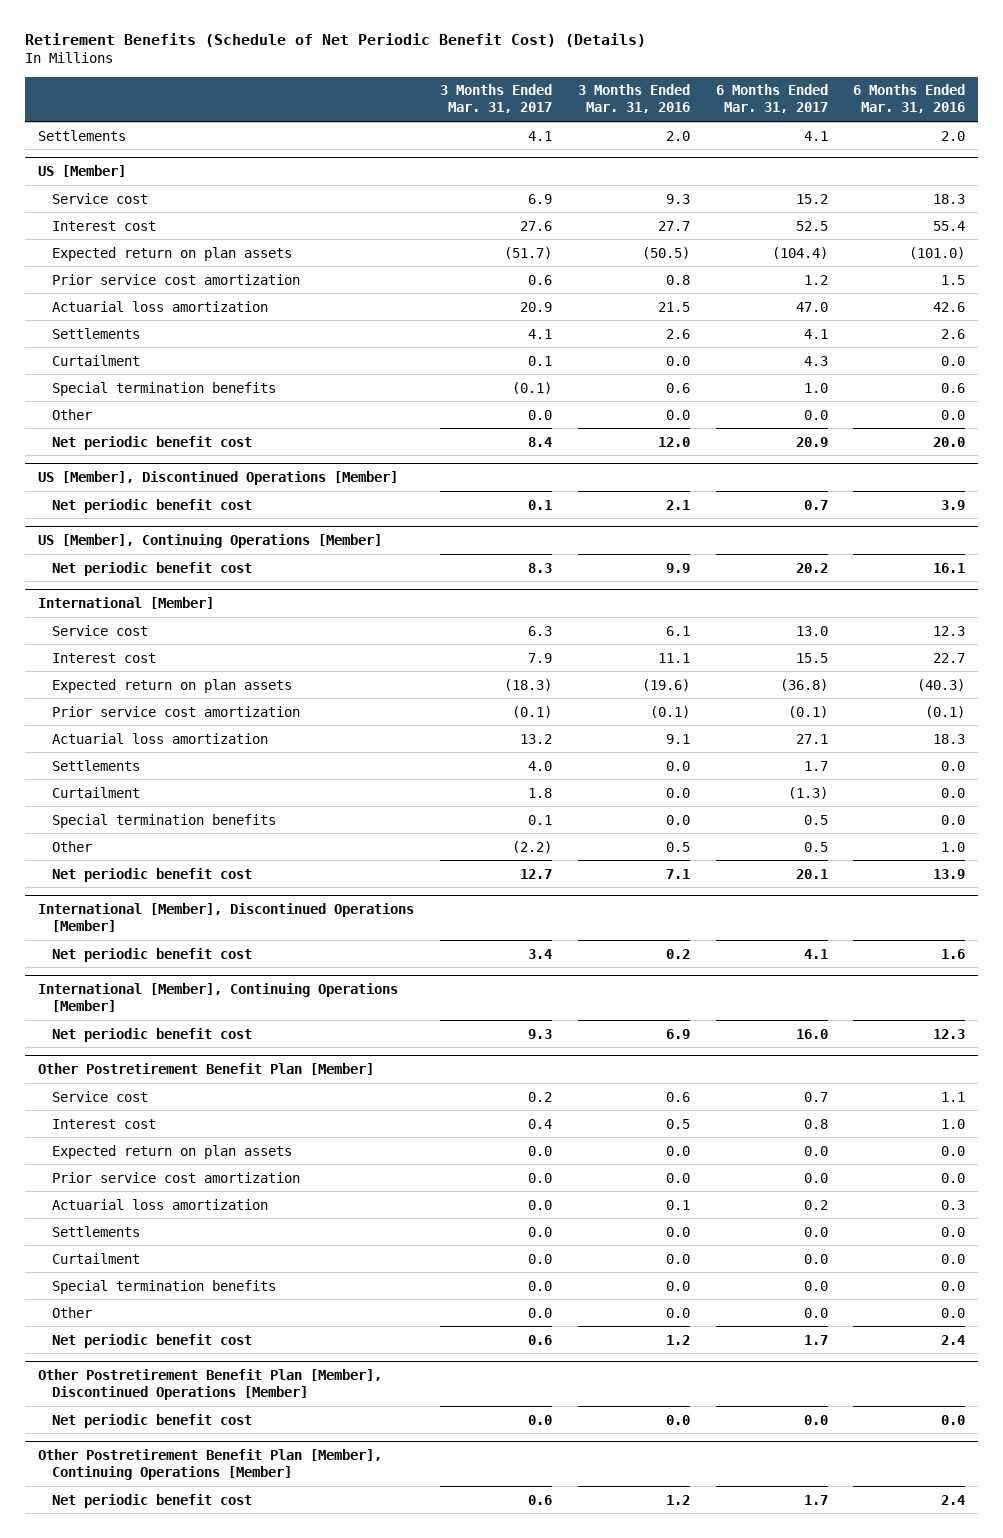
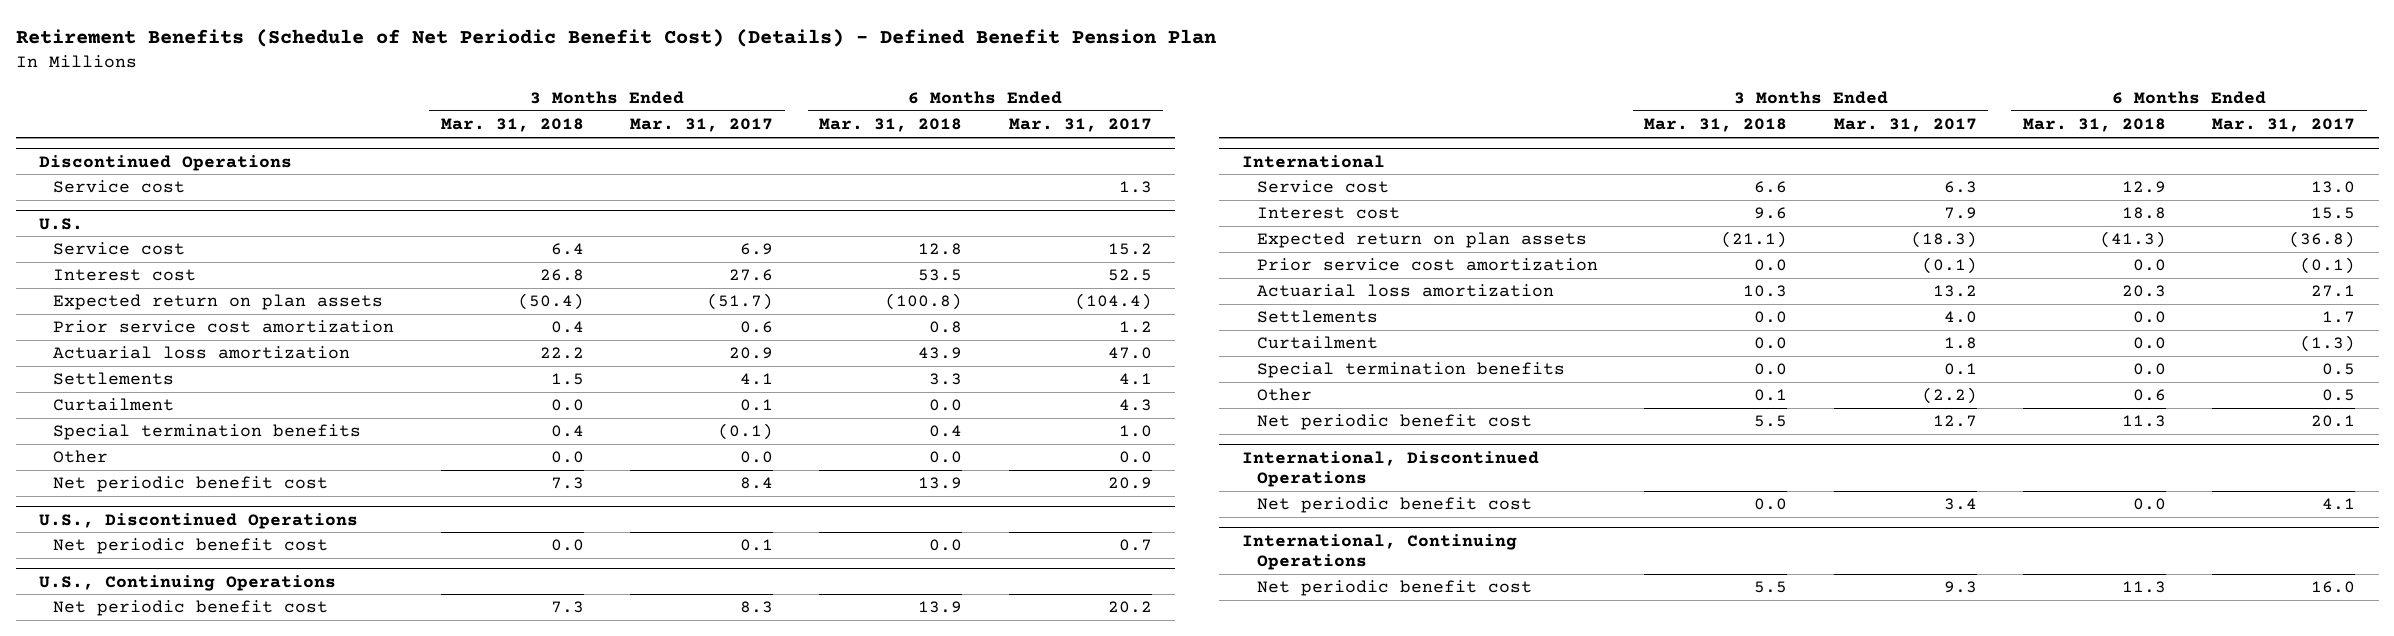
- Retirement Benefits (Schedule of Net Periodic Benefit Cost) (Details)
+ Retirement Benefits (Schedule of Net Periodic Benefit Cost) (Details) - Defined Benefit Pension Plan
- | 3 Months Ended Mar. 31, 2017 | 3 Months Ended Mar. 31, 2016 | 6 Months Ended Mar. 31, 2017 | 6 Months Ended Mar. 31, 2016
+ | 3 Months Ended Mar. 31, 2018 | 3 Months Ended Mar. 31, 2017 | 6 Months Ended Mar. 31, 2018 | 6 Months Ended Mar. 31, 2017
- Settlements | 4.1 | 2.0 | 4.1 | 2.0
- US [Member]
+ Discontinued Operations
+ Service cost | | | | 1.3
+ U.S.
- US [Member], Discontinued Operations [Member]
+ U.S., Discontinued Operations
- US [Member], Continuing Operations [Member]
+ U.S., Continuing Operations
- International [Member]
+ International
- International [Member], Discontinued Operations [Member]
+ International, Discontinued Operations
- International [Member], Continuing Operations [Member]
+ International, Continuing Operations
- Other Postretirement Benefit Plan [Member]
- Service cost | 0.2 | 0.6 | 0.7 | 1.1
- Interest cost | 0.4 | 0.5 | 0.8 | 1.0
- Expected return on plan assets | 0.0 | 0.0 | 0.0 | 0.0
- Prior service cost amortization | 0.0 | 0.0 | 0.0 | 0.0
- Actuarial loss amortization | 0.0 | 0.1 | 0.2 | 0.3
- Settlements | 0.0 | 0.0 | 0.0 | 0.0
- Curtailment | 0.0 | 0.0 | 0.0 | 0.0
- Special termination benefits | 0.0 | 0.0 | 0.0 | 0.0
- Other | 0.0 | 0.0 | 0.0 | 0.0
- Net periodic benefit cost | 0.6 | 1.2 | 1.7 | 2.4
- Other Postretirement Benefit Plan [Member], Discontinued Operations [Member]
- Net periodic benefit cost | 0.0 | 0.0 | 0.0 | 0.0
- Other Postretirement Benefit Plan [Member], Continuing Operations [Member]
- Net periodic benefit cost | 0.6 | 1.2 | 1.7 | 2.4

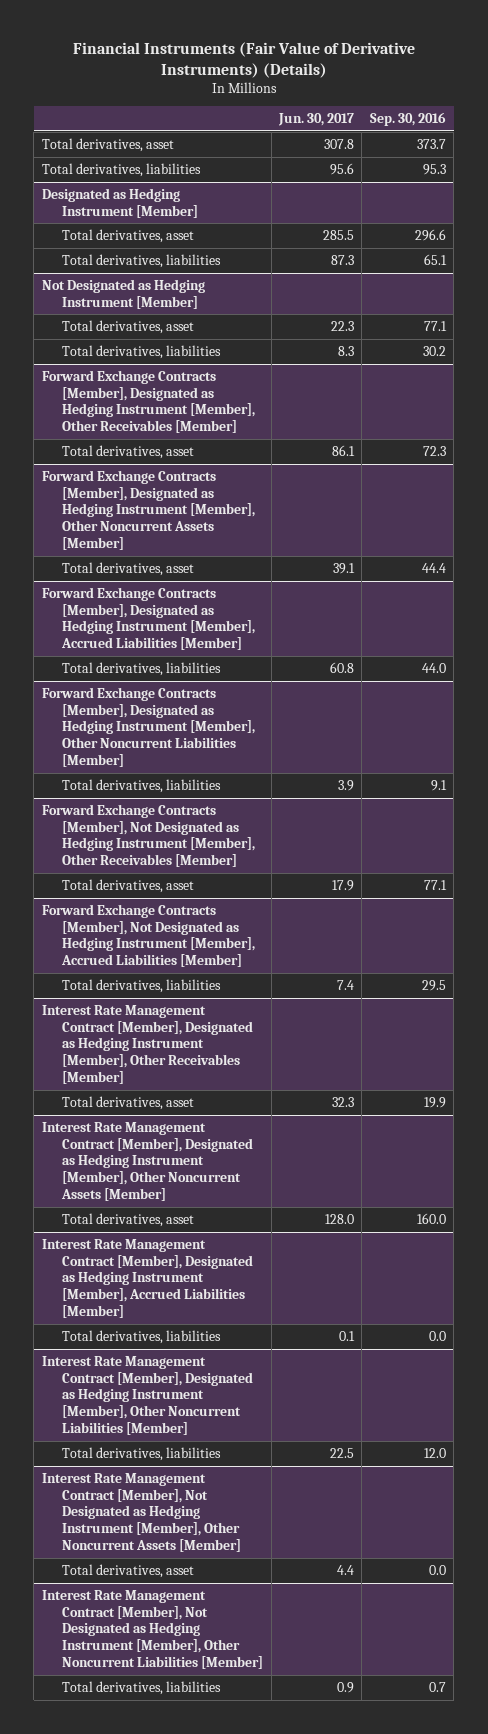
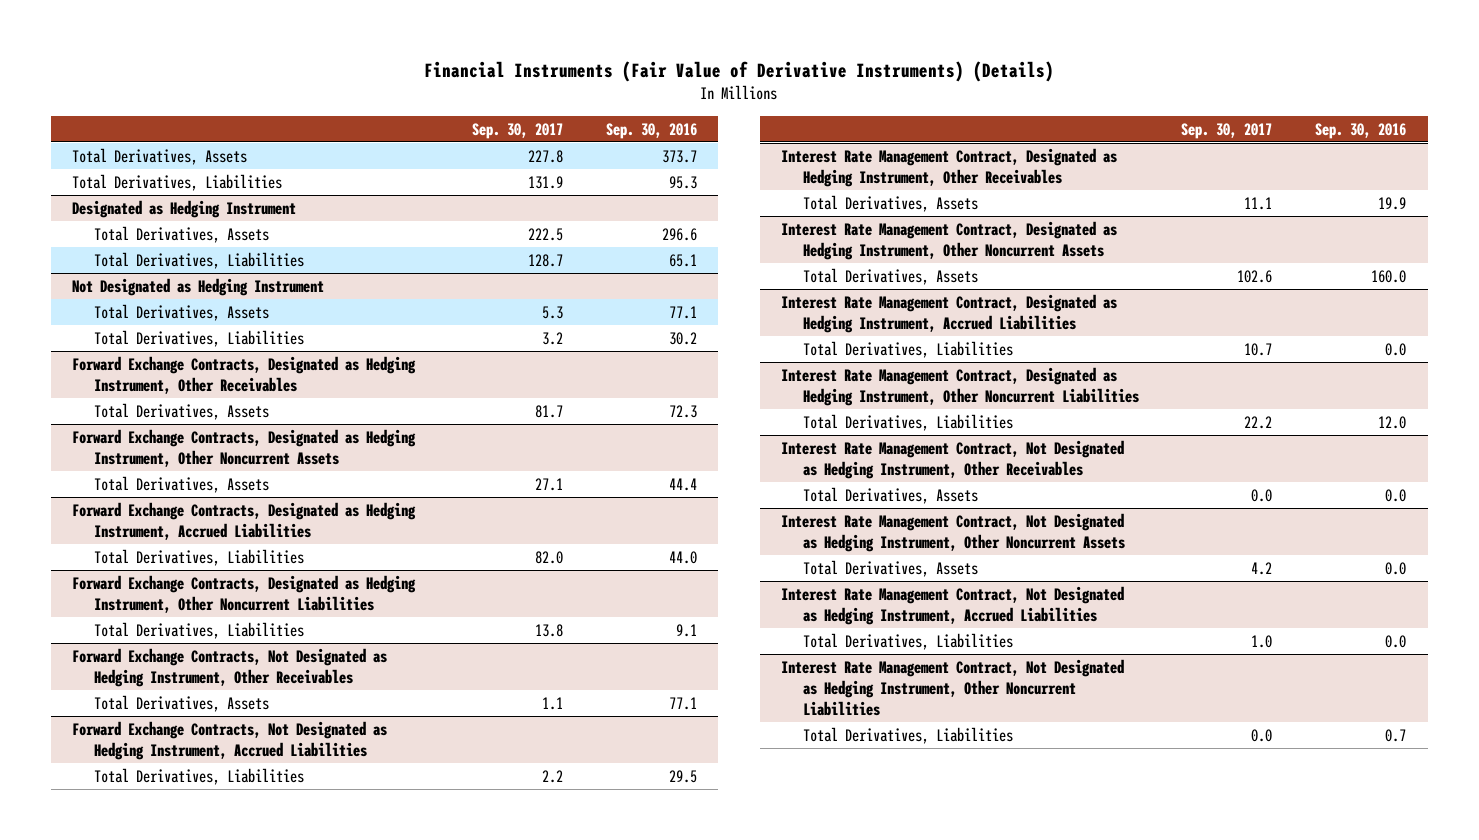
- | Jun. 30, 2017 | Sep. 30, 2016
+ | Sep. 30, 2017 | Sep. 30, 2016
- Total derivatives, asset | 307.8 | 373.7
- Total derivatives, liabilities | 95.6 | 95.3
- Designated as Hedging Instrument [Member]
- Total derivatives, asset | 285.5 | 296.6
- Total derivatives, liabilities | 87.3 | 65.1
- Not Designated as Hedging Instrument [Member]
- Total derivatives, asset | 22.3 | 77.1
- Total derivatives, liabilities | 8.3 | 30.2
- Forward Exchange Contracts [Member], Designated as Hedging Instrument [Member], Other Receivables [Member]
- Total derivatives, asset | 86.1 | 72.3
- Forward Exchange Contracts [Member], Designated as Hedging Instrument [Member], Other Noncurrent Assets [Member]
- Total derivatives, asset | 39.1 | 44.4
- Forward Exchange Contracts [Member], Designated as Hedging Instrument [Member], Accrued Liabilities [Member]
- Total derivatives, liabilities | 60.8 | 44.0
- Forward Exchange Contracts [Member], Designated as Hedging Instrument [Member], Other Noncurrent Liabilities [Member]
- Total derivatives, liabilities | 3.9 | 9.1
- Forward Exchange Contracts [Member], Not Designated as Hedging Instrument [Member], Other Receivables [Member]
- Total derivatives, asset | 17.9 | 77.1
- Forward Exchange Contracts [Member], Not Designated as Hedging Instrument [Member], Accrued Liabilities [Member]
- Total derivatives, liabilities | 7.4 | 29.5
- Interest Rate Management Contract [Member], Designated as Hedging Instrument [Member], Other Receivables [Member]
- Total derivatives, asset | 32.3 | 19.9
- Interest Rate Management Contract [Member], Designated as Hedging Instrument [Member], Other Noncurrent Assets [Member]
- Total derivatives, asset | 128.0 | 160.0
- Interest Rate Management Contract [Member], Designated as Hedging Instrument [Member], Accrued Liabilities [Member]
- Total derivatives, liabilities | 0.1 | 0.0
- Interest Rate Management Contract [Member], Designated as Hedging Instrument [Member], Other Noncurrent Liabilities [Member]
- Total derivatives, liabilities | 22.5 | 12.0
- Interest Rate Management Contract [Member], Not Designated as Hedging Instrument [Member], Other Noncurrent Assets [Member]
- Total derivatives, asset | 4.4 | 0.0
- Interest Rate Management Contract [Member], Not Designated as Hedging Instrument [Member], Other Noncurrent Liabilities [Member]
- Total derivatives, liabilities | 0.9 | 0.7
+ Total Derivatives, Assets | 227.8 | 373.7
+ Total Derivatives, Liabilities | 131.9 | 95.3
+ Designated as Hedging Instrument
+ Total Derivatives, Assets | 222.5 | 296.6
+ Total Derivatives, Liabilities | 128.7 | 65.1
+ Not Designated as Hedging Instrument
+ Total Derivatives, Assets | 5.3 | 77.1
+ Total Derivatives, Liabilities | 3.2 | 30.2
+ Forward Exchange Contracts, Designated as Hedging Instrument, Other Receivables
+ Total Derivatives, Assets | 81.7 | 72.3
+ Forward Exchange Contracts, Designated as Hedging Instrument, Other Noncurrent Assets
+ Total Derivatives, Assets | 27.1 | 44.4
+ Forward Exchange Contracts, Designated as Hedging Instrument, Accrued Liabilities
+ Total Derivatives, Liabilities | 82.0 | 44.0
+ Forward Exchange Contracts, Designated as Hedging Instrument, Other Noncurrent Liabilities
+ Total Derivatives, Liabilities | 13.8 | 9.1
+ Forward Exchange Contracts, Not Designated as Hedging Instrument, Other Receivables
+ Total Derivatives, Assets | 1.1 | 77.1
+ Forward Exchange Contracts, Not Designated as Hedging Instrument, Accrued Liabilities
+ Total Derivatives, Liabilities | 2.2 | 29.5
+ Interest Rate Management Contract, Designated as Hedging Instrument, Other Receivables
+ Total Derivatives, Assets | 11.1 | 19.9
+ Interest Rate Management Contract, Designated as Hedging Instrument, Other Noncurrent Assets
+ Total Derivatives, Assets | 102.6 | 160.0
+ Interest Rate Management Contract, Designated as Hedging Instrument, Accrued Liabilities
+ Total Derivatives, Liabilities | 10.7 | 0.0
+ Interest Rate Management Contract, Designated as Hedging Instrument, Other Noncurrent Liabilities
+ Total Derivatives, Liabilities | 22.2 | 12.0
+ Interest Rate Management Contract, Not Designated as Hedging Instrument, Other Receivables
+ Total Derivatives, Assets | 0.0 | 0.0
+ Interest Rate Management Contract, Not Designated as Hedging Instrument, Other Noncurrent Assets
+ Total Derivatives, Assets | 4.2 | 0.0
+ Interest Rate Management Contract, Not Designated as Hedging Instrument, Accrued Liabilities
+ Total Derivatives, Liabilities | 1.0 | 0.0
+ Interest Rate Management Contract, Not Designated as Hedging Instrument, Other Noncurrent Liabilities
+ Total Derivatives, Liabilities | 0.0 | 0.7

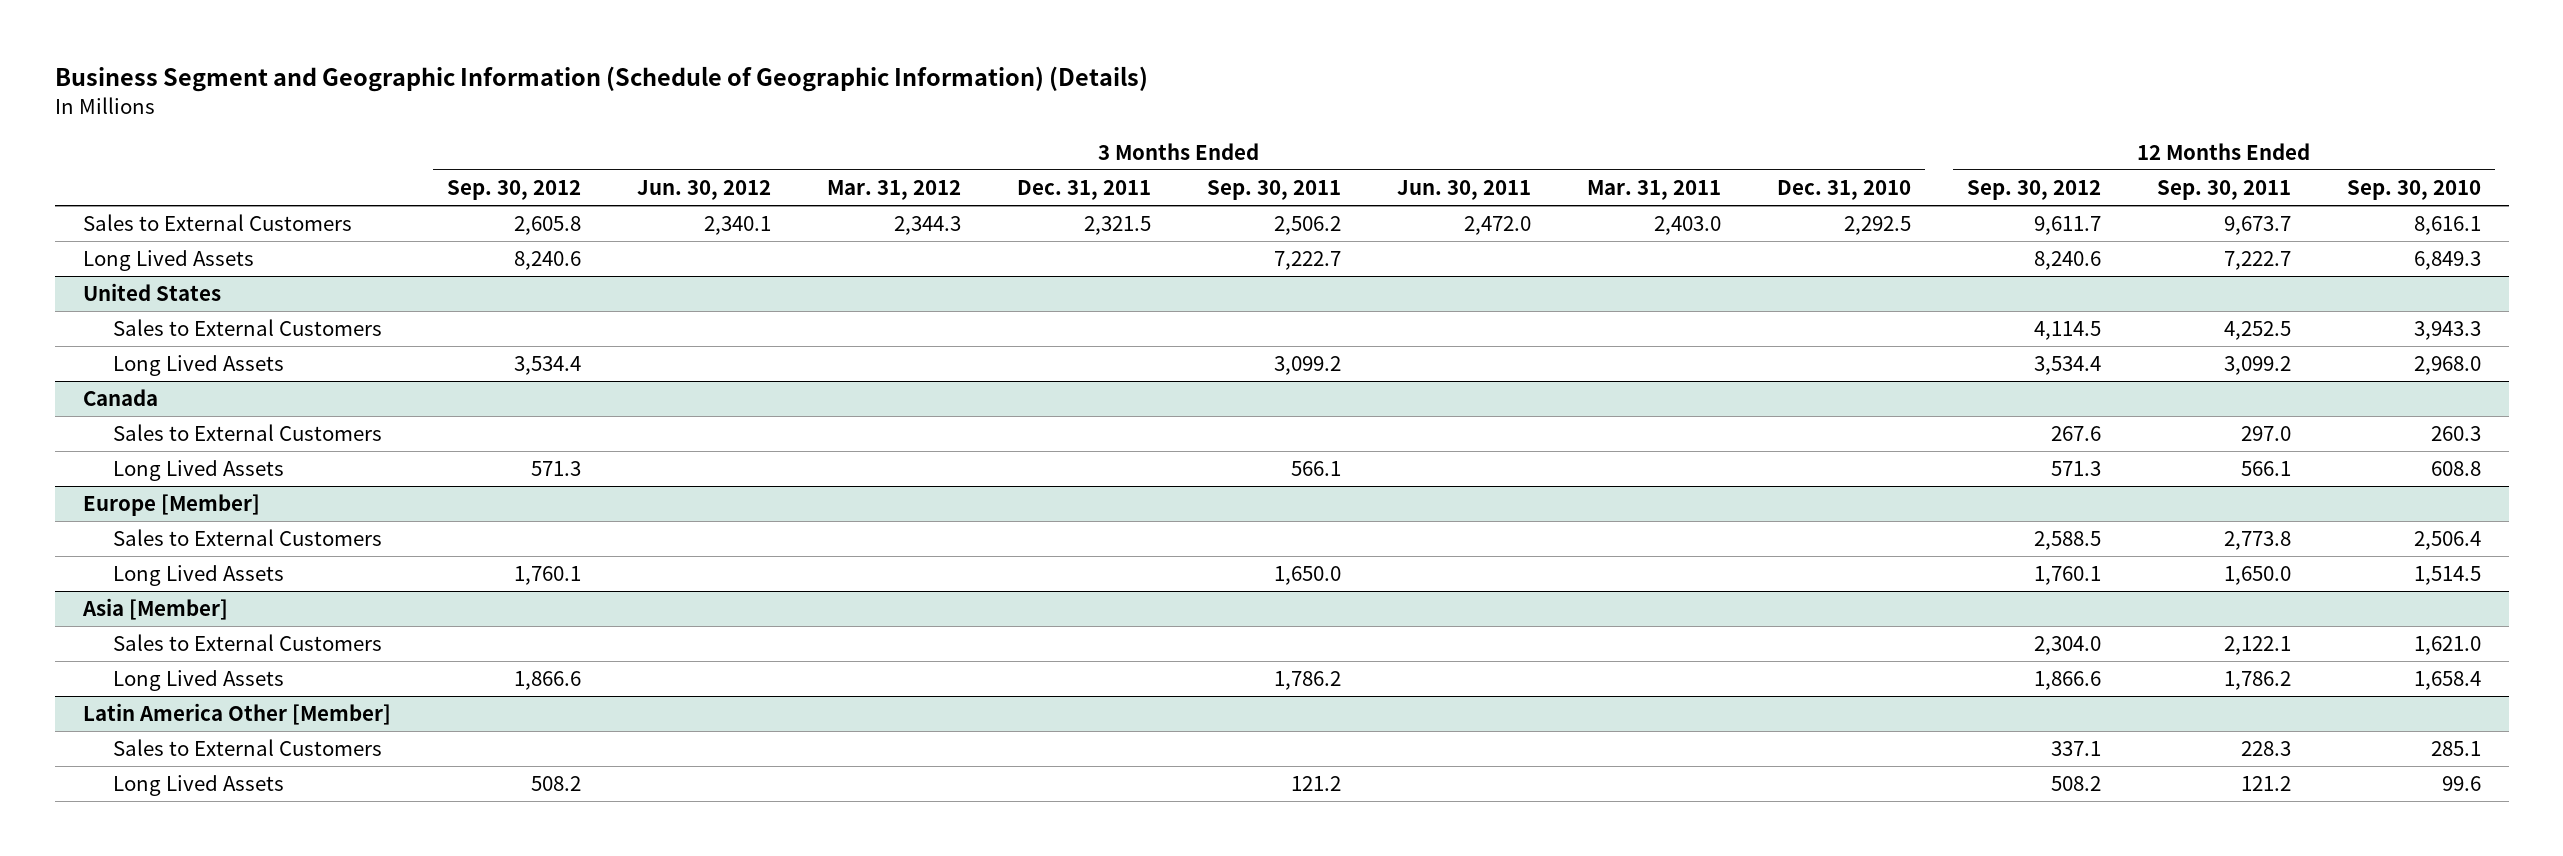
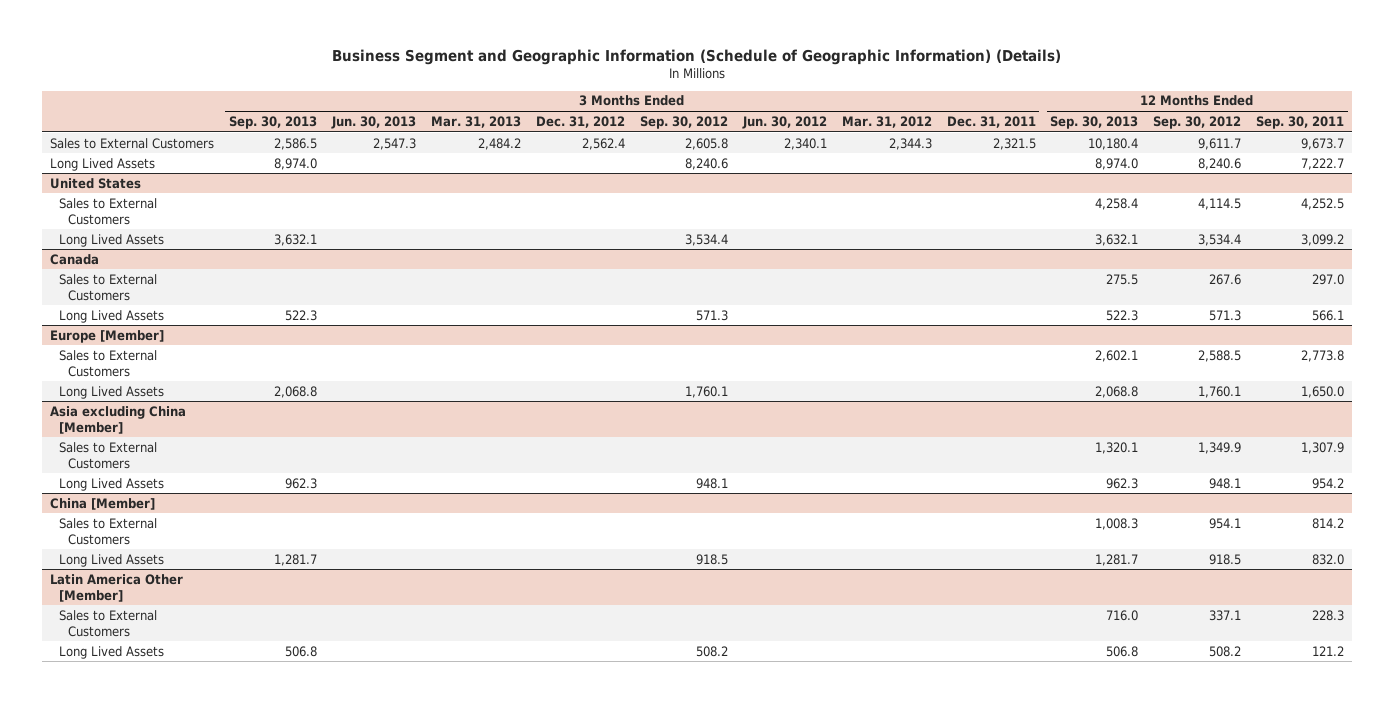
- | 3 Months Ended Sep. 30, 2012 | 3 Months Ended Jun. 30, 2012 | 3 Months Ended Mar. 31, 2012 | 3 Months Ended Dec. 31, 2011 | 3 Months Ended Sep. 30, 2011 | 3 Months Ended Jun. 30, 2011 | 3 Months Ended Mar. 31, 2011 | 3 Months Ended Dec. 31, 2010 | 12 Months Ended Sep. 30, 2012 | 12 Months Ended Sep. 30, 2011 | 12 Months Ended Sep. 30, 2010
+ | 3 Months Ended Sep. 30, 2013 | 3 Months Ended Jun. 30, 2013 | 3 Months Ended Mar. 31, 2013 | 3 Months Ended Dec. 31, 2012 | 3 Months Ended Sep. 30, 2012 | 3 Months Ended Jun. 30, 2012 | 3 Months Ended Mar. 31, 2012 | 3 Months Ended Dec. 31, 2011 | 12 Months Ended Sep. 30, 2013 | 12 Months Ended Sep. 30, 2012 | 12 Months Ended Sep. 30, 2011
- Asia [Member]
- Sales to External Customers | | | | | | | | | 2,304.0 | 2,122.1 | 1,621.0
- Long Lived Assets | 1,866.6 | | | | 1,786.2 | | | | 1,866.6 | 1,786.2 | 1,658.4
+ Asia excluding China [Member]
+ Sales to External Customers | | | | | | | | | 1,320.1 | 1,349.9 | 1,307.9
+ Long Lived Assets | 962.3 | | | | 948.1 | | | | 962.3 | 948.1 | 954.2
+ China [Member]
+ Sales to External Customers | | | | | | | | | 1,008.3 | 954.1 | 814.2
+ Long Lived Assets | 1,281.7 | | | | 918.5 | | | | 1,281.7 | 918.5 | 832.0

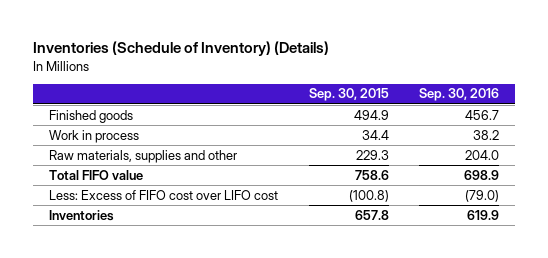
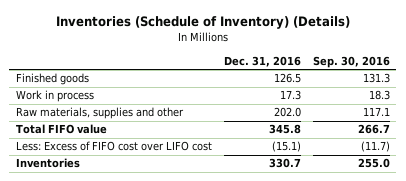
- | Sep. 30, 2015 | Sep. 30, 2016
+ | Dec. 31, 2016 | Sep. 30, 2016
- Finished goods | 494.9 | 456.7
- Work in process | 34.4 | 38.2
- Raw materials, supplies and other | 229.3 | 204.0
- Total FIFO value | 758.6 | 698.9
- Less: Excess of FIFO cost over LIFO cost | (100.8) | (79.0)
- Inventories | 657.8 | 619.9
+ Finished goods | 126.5 | 131.3
+ Work in process | 17.3 | 18.3
+ Raw materials, supplies and other | 202.0 | 117.1
+ Total FIFO value | 345.8 | 266.7
+ Less: Excess of FIFO cost over LIFO cost | (15.1) | (11.7)
+ Inventories | 330.7 | 255.0

